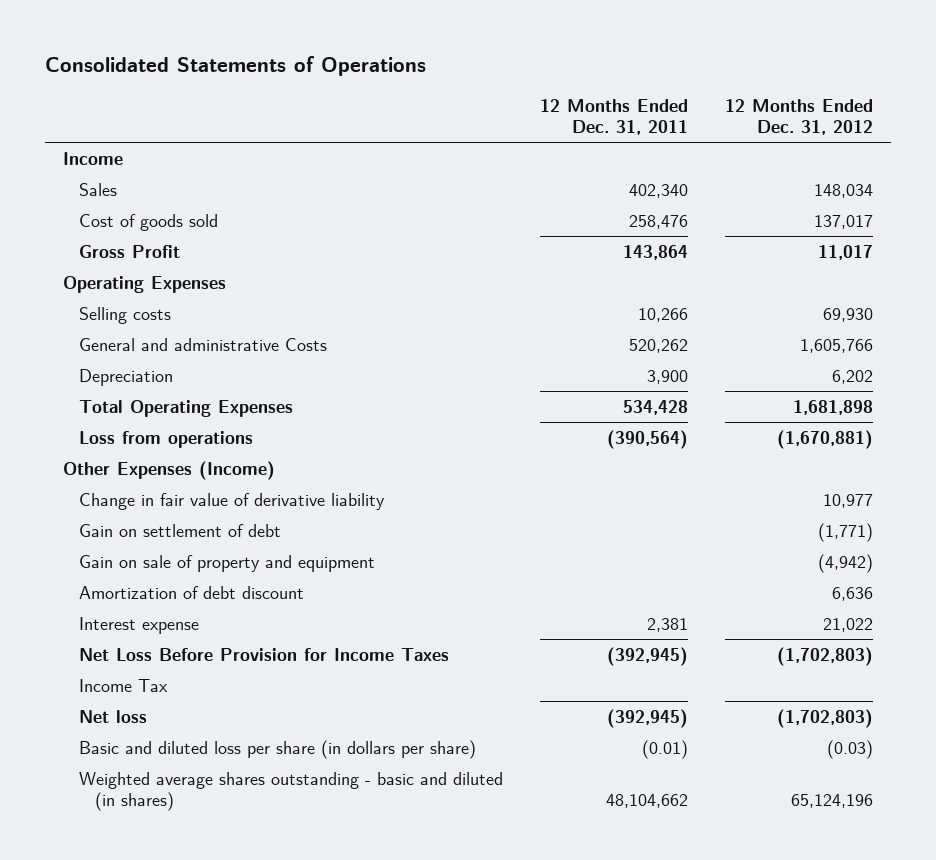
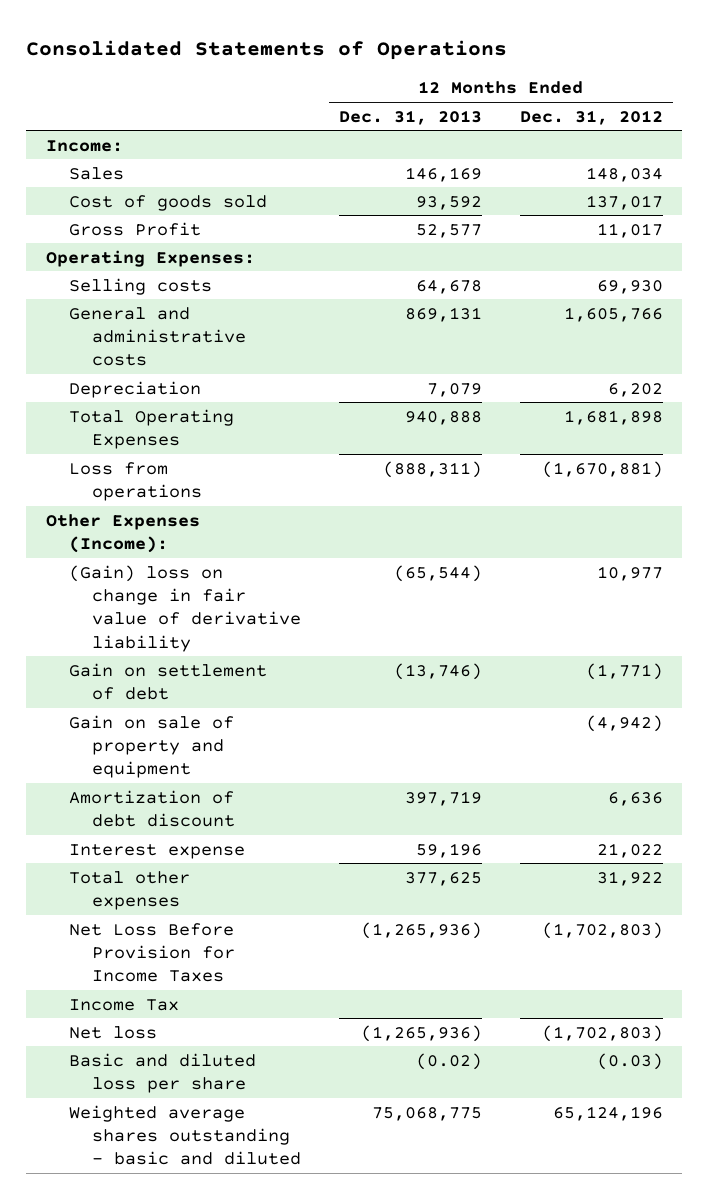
- | 12 Months Ended Dec. 31, 2011 | 12 Months Ended Dec. 31, 2012
+ | 12 Months Ended Dec. 31, 2013 | 12 Months Ended Dec. 31, 2012
- Income
+ Income:
- Operating Expenses
+ Operating Expenses:
- General and administrative Costs | 520,262 | 1,605,766
+ General and administrative costs | 869,131 | 1,605,766
- Other Expenses (Income)
- Change in fair value of derivative liability | | 10,977
+ Other Expenses (Income):
+ (Gain) loss on change in fair value of derivative liability | (65,544) | 10,977
+ Total other expenses | 377,625 | 31,922
- Basic and diluted loss per share (in dollars per share) | (0.01) | (0.03)
- Weighted average shares outstanding - basic and diluted (in shares) | 48,104,662 | 65,124,196
+ Basic and diluted loss per share | (0.02) | (0.03)
+ Weighted average shares outstanding - basic and diluted | 75,068,775 | 65,124,196

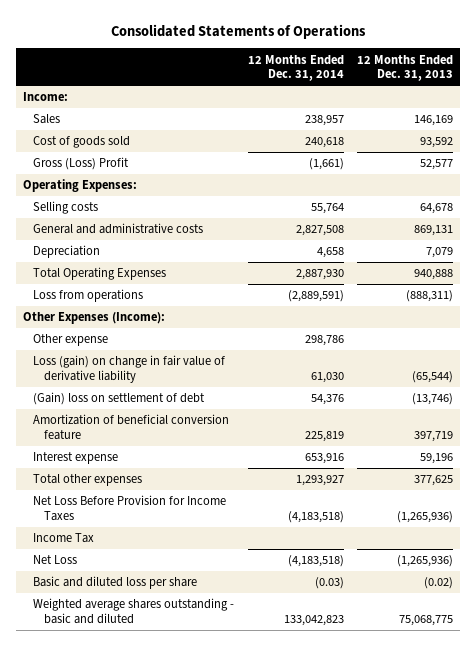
- | 12 Months Ended Dec. 31, 2013 | 12 Months Ended Dec. 31, 2012
+ | 12 Months Ended Dec. 31, 2014 | 12 Months Ended Dec. 31, 2013
- Gross Profit | 52,577 | 11,017
+ Gross (Loss) Profit | (1,661) | 52,577
- (Gain) loss on change in fair value of derivative liability | (65,544) | 10,977
- Gain on settlement of debt | (13,746) | (1,771)
- Gain on sale of property and equipment | | (4,942)
- Amortization of debt discount | 397,719 | 6,636
+ Other expense | 298,786 |
+ Loss (gain) on change in fair value of derivative liability | 61,030 | (65,544)
+ (Gain) loss on settlement of debt | 54,376 | (13,746)
+ Amortization of beneficial conversion feature | 225,819 | 397,719
- Net loss | (1,265,936) | (1,702,803)
+ Net Loss | (4,183,518) | (1,265,936)

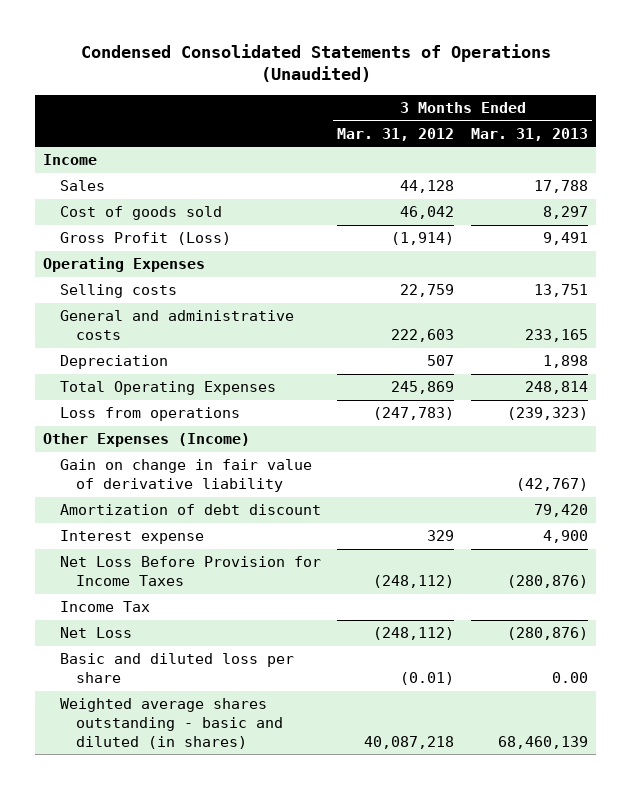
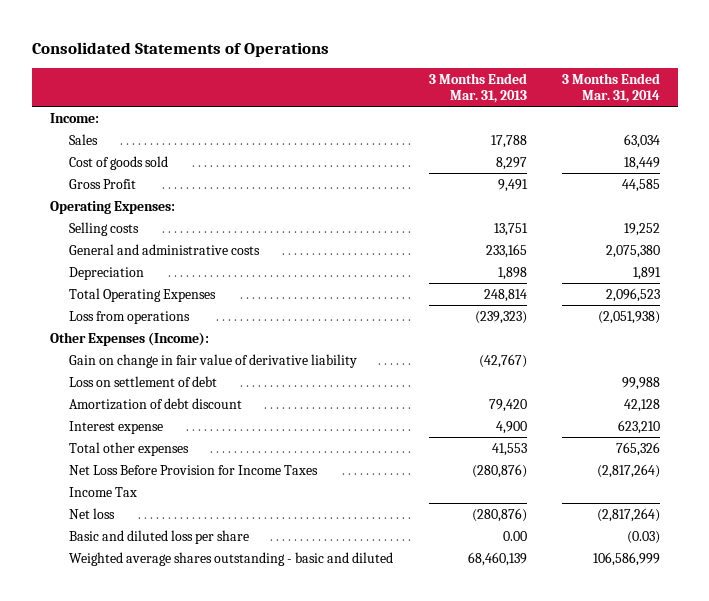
- Condensed Consolidated Statements of Operations (Unaudited)
+ Consolidated Statements of Operations
- | 3 Months Ended Mar. 31, 2012 | 3 Months Ended Mar. 31, 2013
+ | 3 Months Ended Mar. 31, 2013 | 3 Months Ended Mar. 31, 2014
- Income
+ Income:
- Gross Profit (Loss) | (1,914) | 9,491
- Operating Expenses
+ Gross Profit | 9,491 | 44,585
+ Operating Expenses:
- Other Expenses (Income)
+ Other Expenses (Income):
+ Loss on settlement of debt | | 99,988
+ Total other expenses | 41,553 | 765,326
- Net Loss | (248,112) | (280,876)
+ Net loss | (280,876) | (2,817,264)
- Weighted average shares outstanding - basic and diluted (in shares) | 40,087,218 | 68,460,139
+ Weighted average shares outstanding - basic and diluted | 68,460,139 | 106,586,999

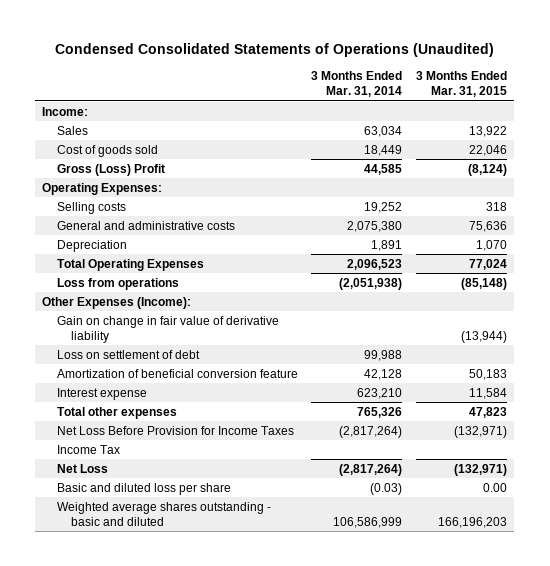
- Consolidated Statements of Operations
+ Condensed Consolidated Statements of Operations (Unaudited)
- | 3 Months Ended Mar. 31, 2013 | 3 Months Ended Mar. 31, 2014
+ | 3 Months Ended Mar. 31, 2014 | 3 Months Ended Mar. 31, 2015
- Gross Profit | 9,491 | 44,585
+ Gross (Loss) Profit | 44,585 | (8,124)
- Amortization of debt discount | 79,420 | 42,128
+ Amortization of beneficial conversion feature | 42,128 | 50,183
- Net loss | (280,876) | (2,817,264)
+ Net Loss | (2,817,264) | (132,971)

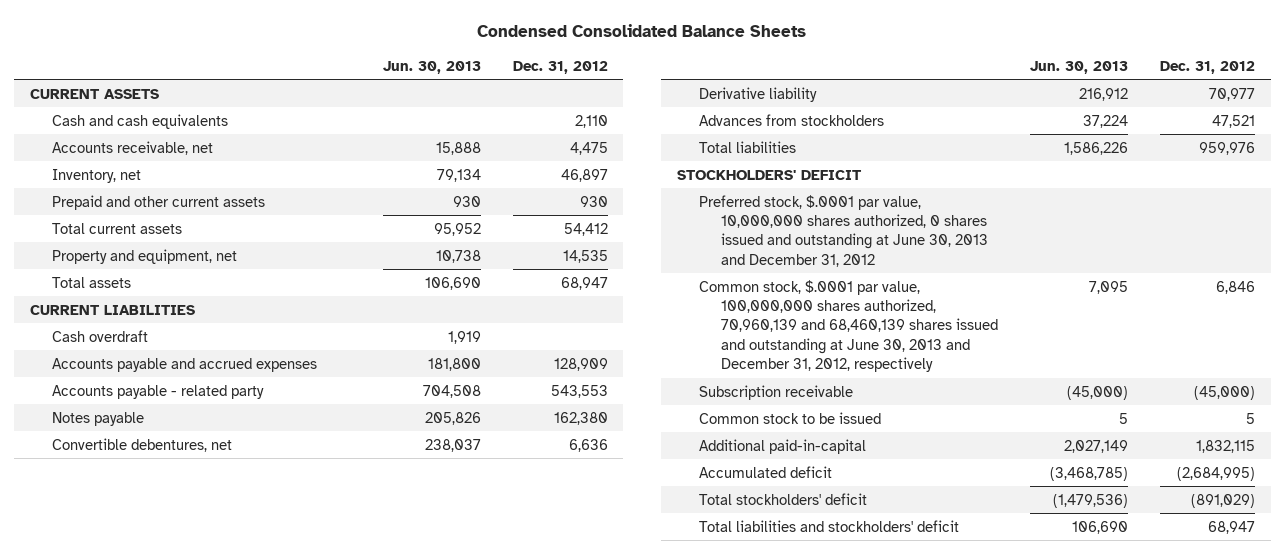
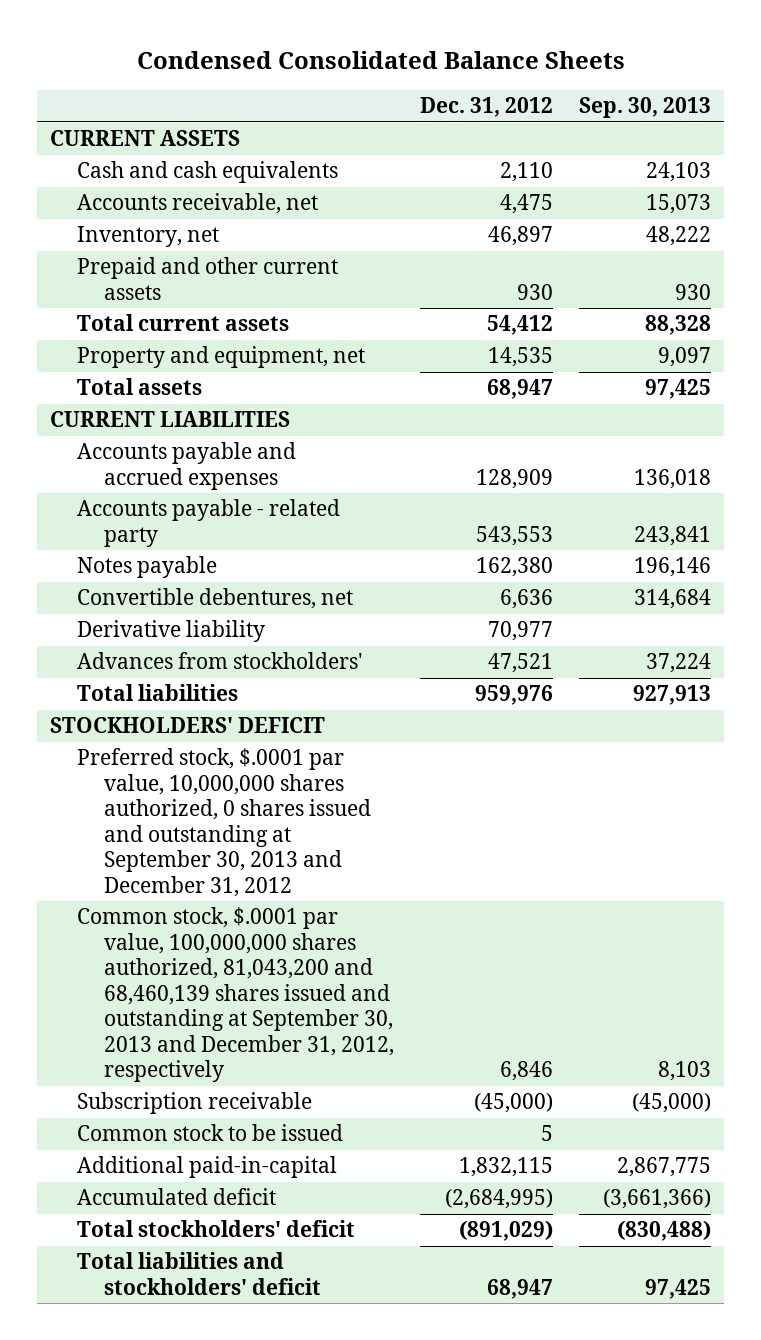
- | Jun. 30, 2013 | Dec. 31, 2012
+ | Dec. 31, 2012 | Sep. 30, 2013
- Cash overdraft | 1,919 |
- Advances from stockholders | 37,224 | 47,521
+ Advances from stockholders' | 47,521 | 37,224
- Preferred stock, $.0001 par value, 10,000,000 shares authorized, 0 shares issued and outstanding at June 30, 2013 and December 31, 2012
- Common stock, $.0001 par value, 100,000,000 shares authorized, 70,960,139 and 68,460,139 shares issued and outstanding at June 30, 2013 and December 31, 2012, respectively | 7,095 | 6,846
+ Preferred stock, $.0001 par value, 10,000,000 shares authorized, 0 shares issued and outstanding at September 30, 2013 and December 31, 2012
+ Common stock, $.0001 par value, 100,000,000 shares authorized, 81,043,200 and 68,460,139 shares issued and outstanding at September 30, 2013 and December 31, 2012, respectively | 6,846 | 8,103

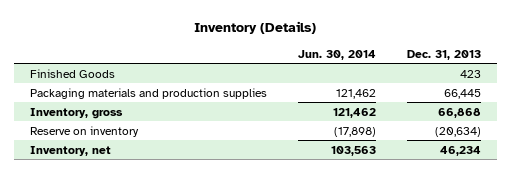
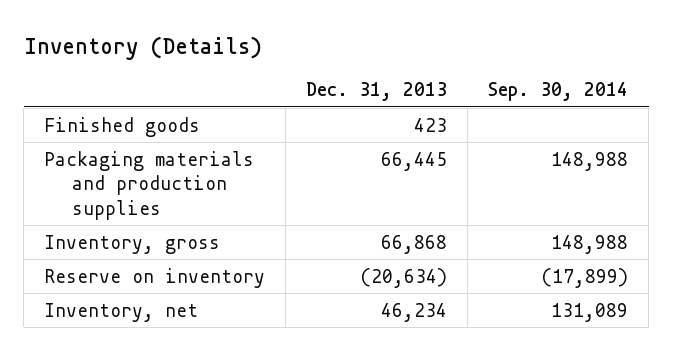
- | Jun. 30, 2014 | Dec. 31, 2013
+ | Dec. 31, 2013 | Sep. 30, 2014
- Finished Goods | | 423
+ Finished goods | 423 |

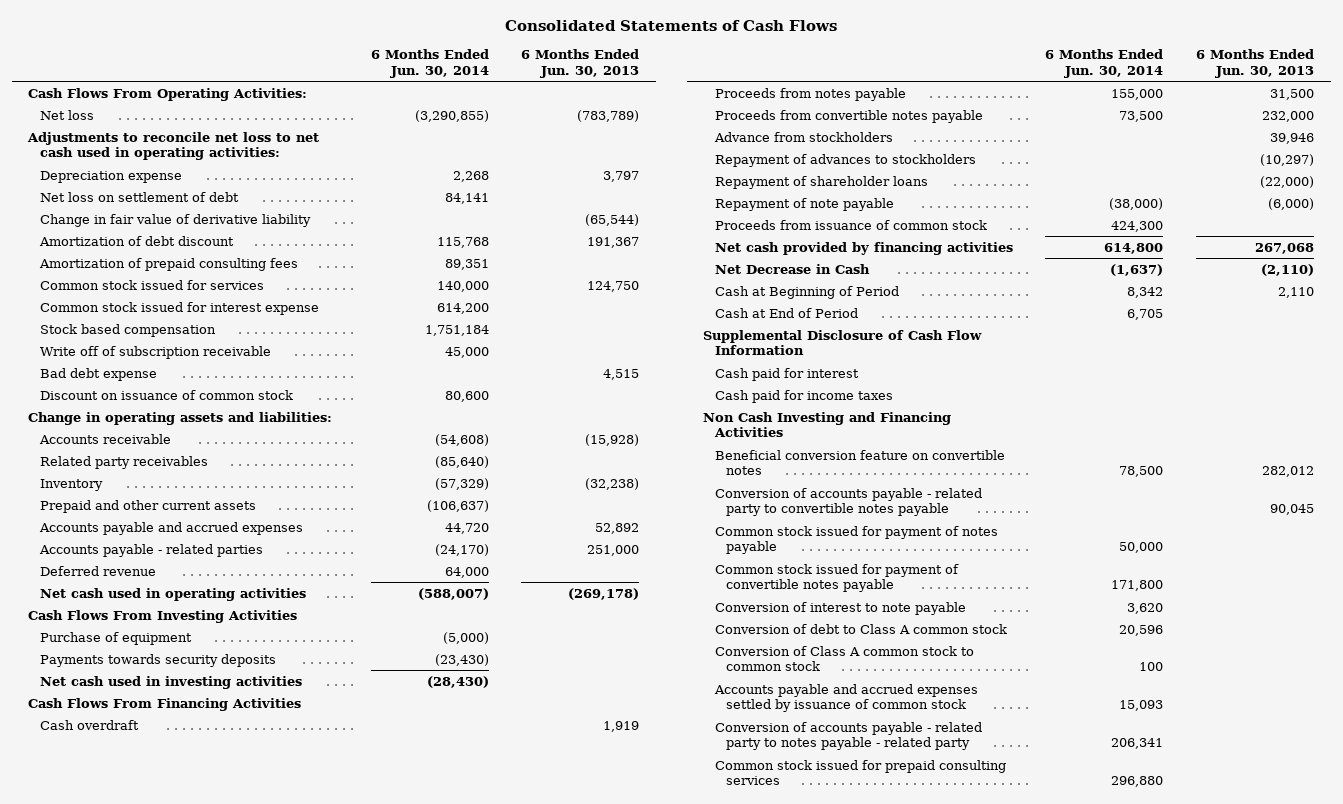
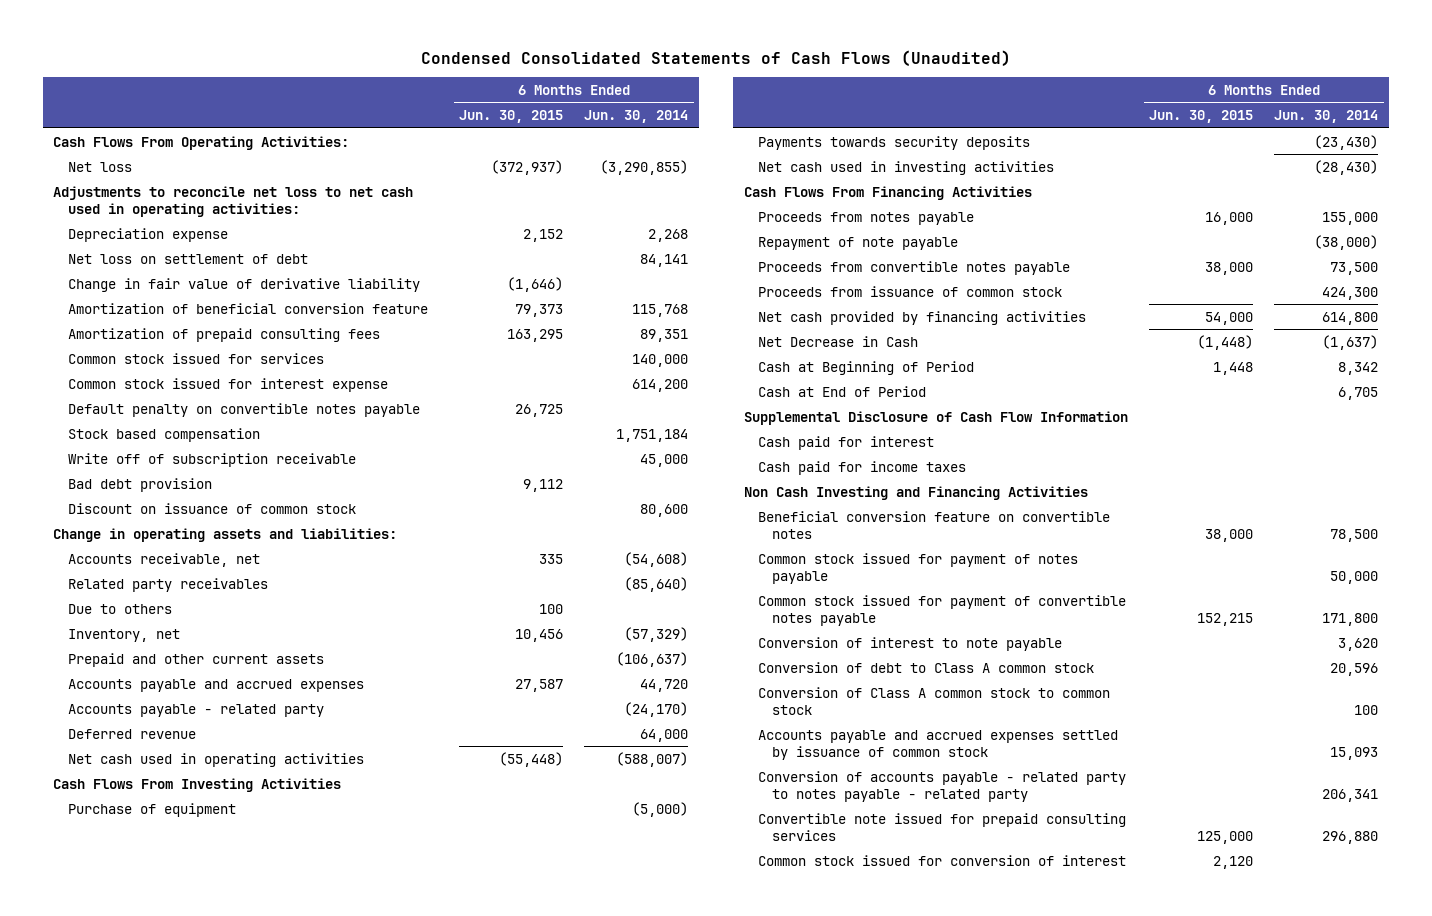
- Consolidated Statements of Cash Flows
+ Condensed Consolidated Statements of Cash Flows (Unaudited)
- | 6 Months Ended Jun. 30, 2014 | 6 Months Ended Jun. 30, 2013
+ | 6 Months Ended Jun. 30, 2015 | 6 Months Ended Jun. 30, 2014
- Amortization of debt discount | 115,768 | 191,367
+ Amortization of beneficial conversion feature | 79,373 | 115,768
+ Default penalty on convertible notes payable | 26,725 |
- Bad debt expense | | 4,515
+ Bad debt provision | 9,112 |
- Accounts receivable | (54,608) | (15,928)
+ Accounts receivable, net | 335 | (54,608)
- Inventory | (57,329) | (32,238)
+ Due to others | 100 |
+ Inventory, net | 10,456 | (57,329)
- Accounts payable - related parties | (24,170) | 251,000
+ Accounts payable - related party | | (24,170)
- Cash overdraft | | 1,919
- Advance from stockholders | | 39,946
- Repayment of advances to stockholders | | (10,297)
- Repayment of shareholder loans | | (22,000)
moved down: Proceeds from convertible notes payable | 38,000 | 73,500
- Conversion of accounts payable - related party to convertible notes payable | | 90,045
- Common stock issued for prepaid consulting services | 296,880 |
+ Convertible note issued for prepaid consulting services | 125,000 | 296,880
+ Common stock issued for conversion of interest | 2,120 |

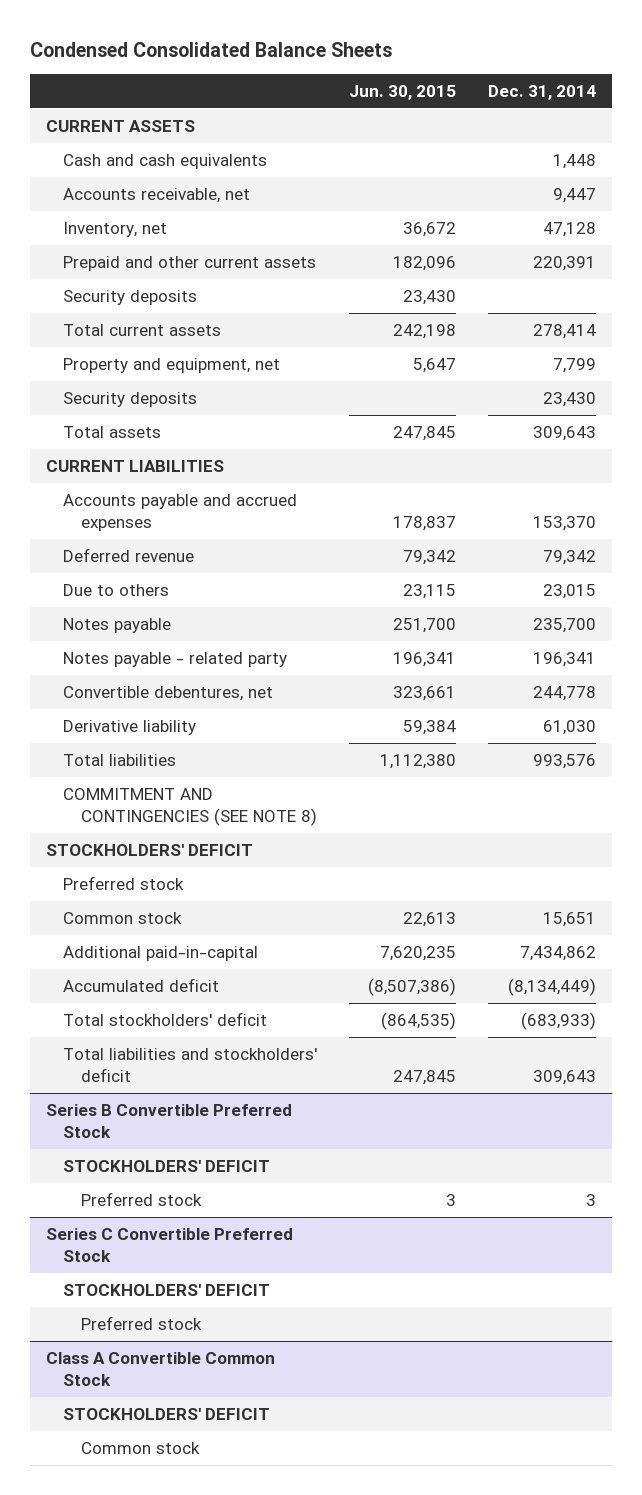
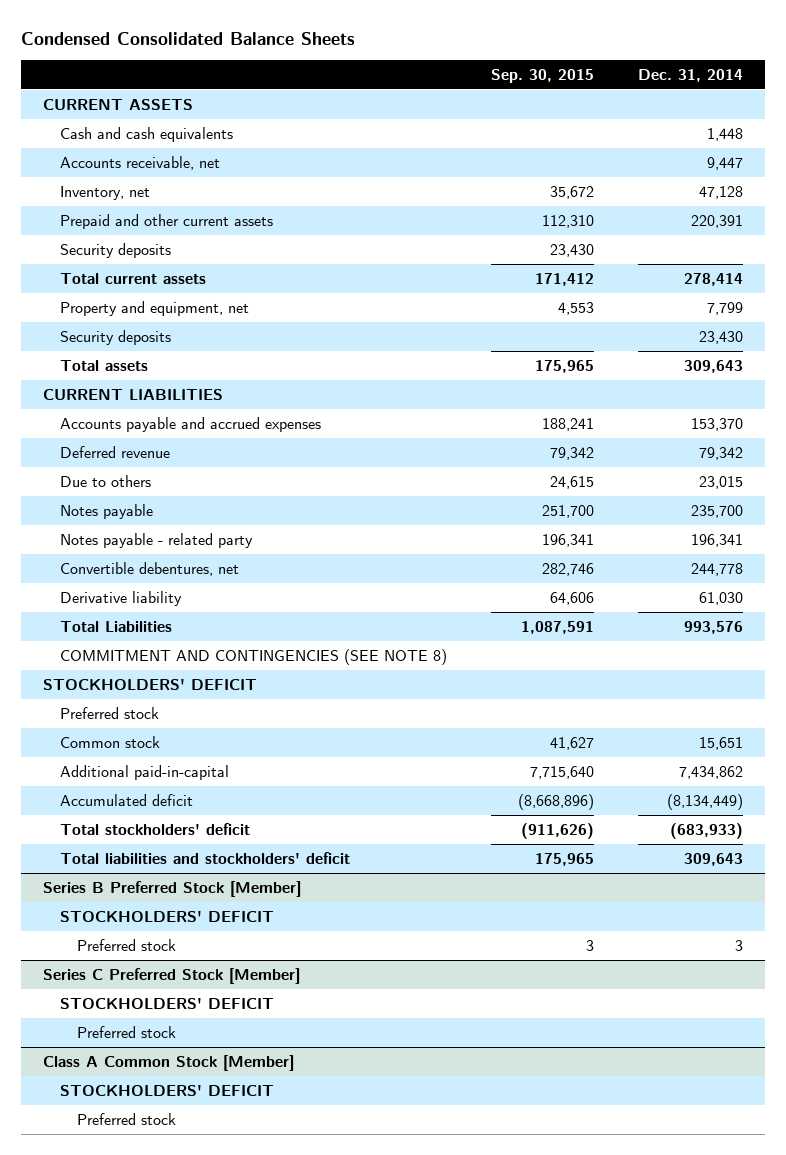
- | Jun. 30, 2015 | Dec. 31, 2014
+ | Sep. 30, 2015 | Dec. 31, 2014
- Total liabilities | 1,112,380 | 993,576
+ Total Liabilities | 1,087,591 | 993,576
- Series B Convertible Preferred Stock
+ Series B Preferred Stock [Member]
- Series C Convertible Preferred Stock
+ Series C Preferred Stock [Member]
- Class A Convertible Common Stock
+ Class A Common Stock [Member]
- Common stock
+ Preferred stock

